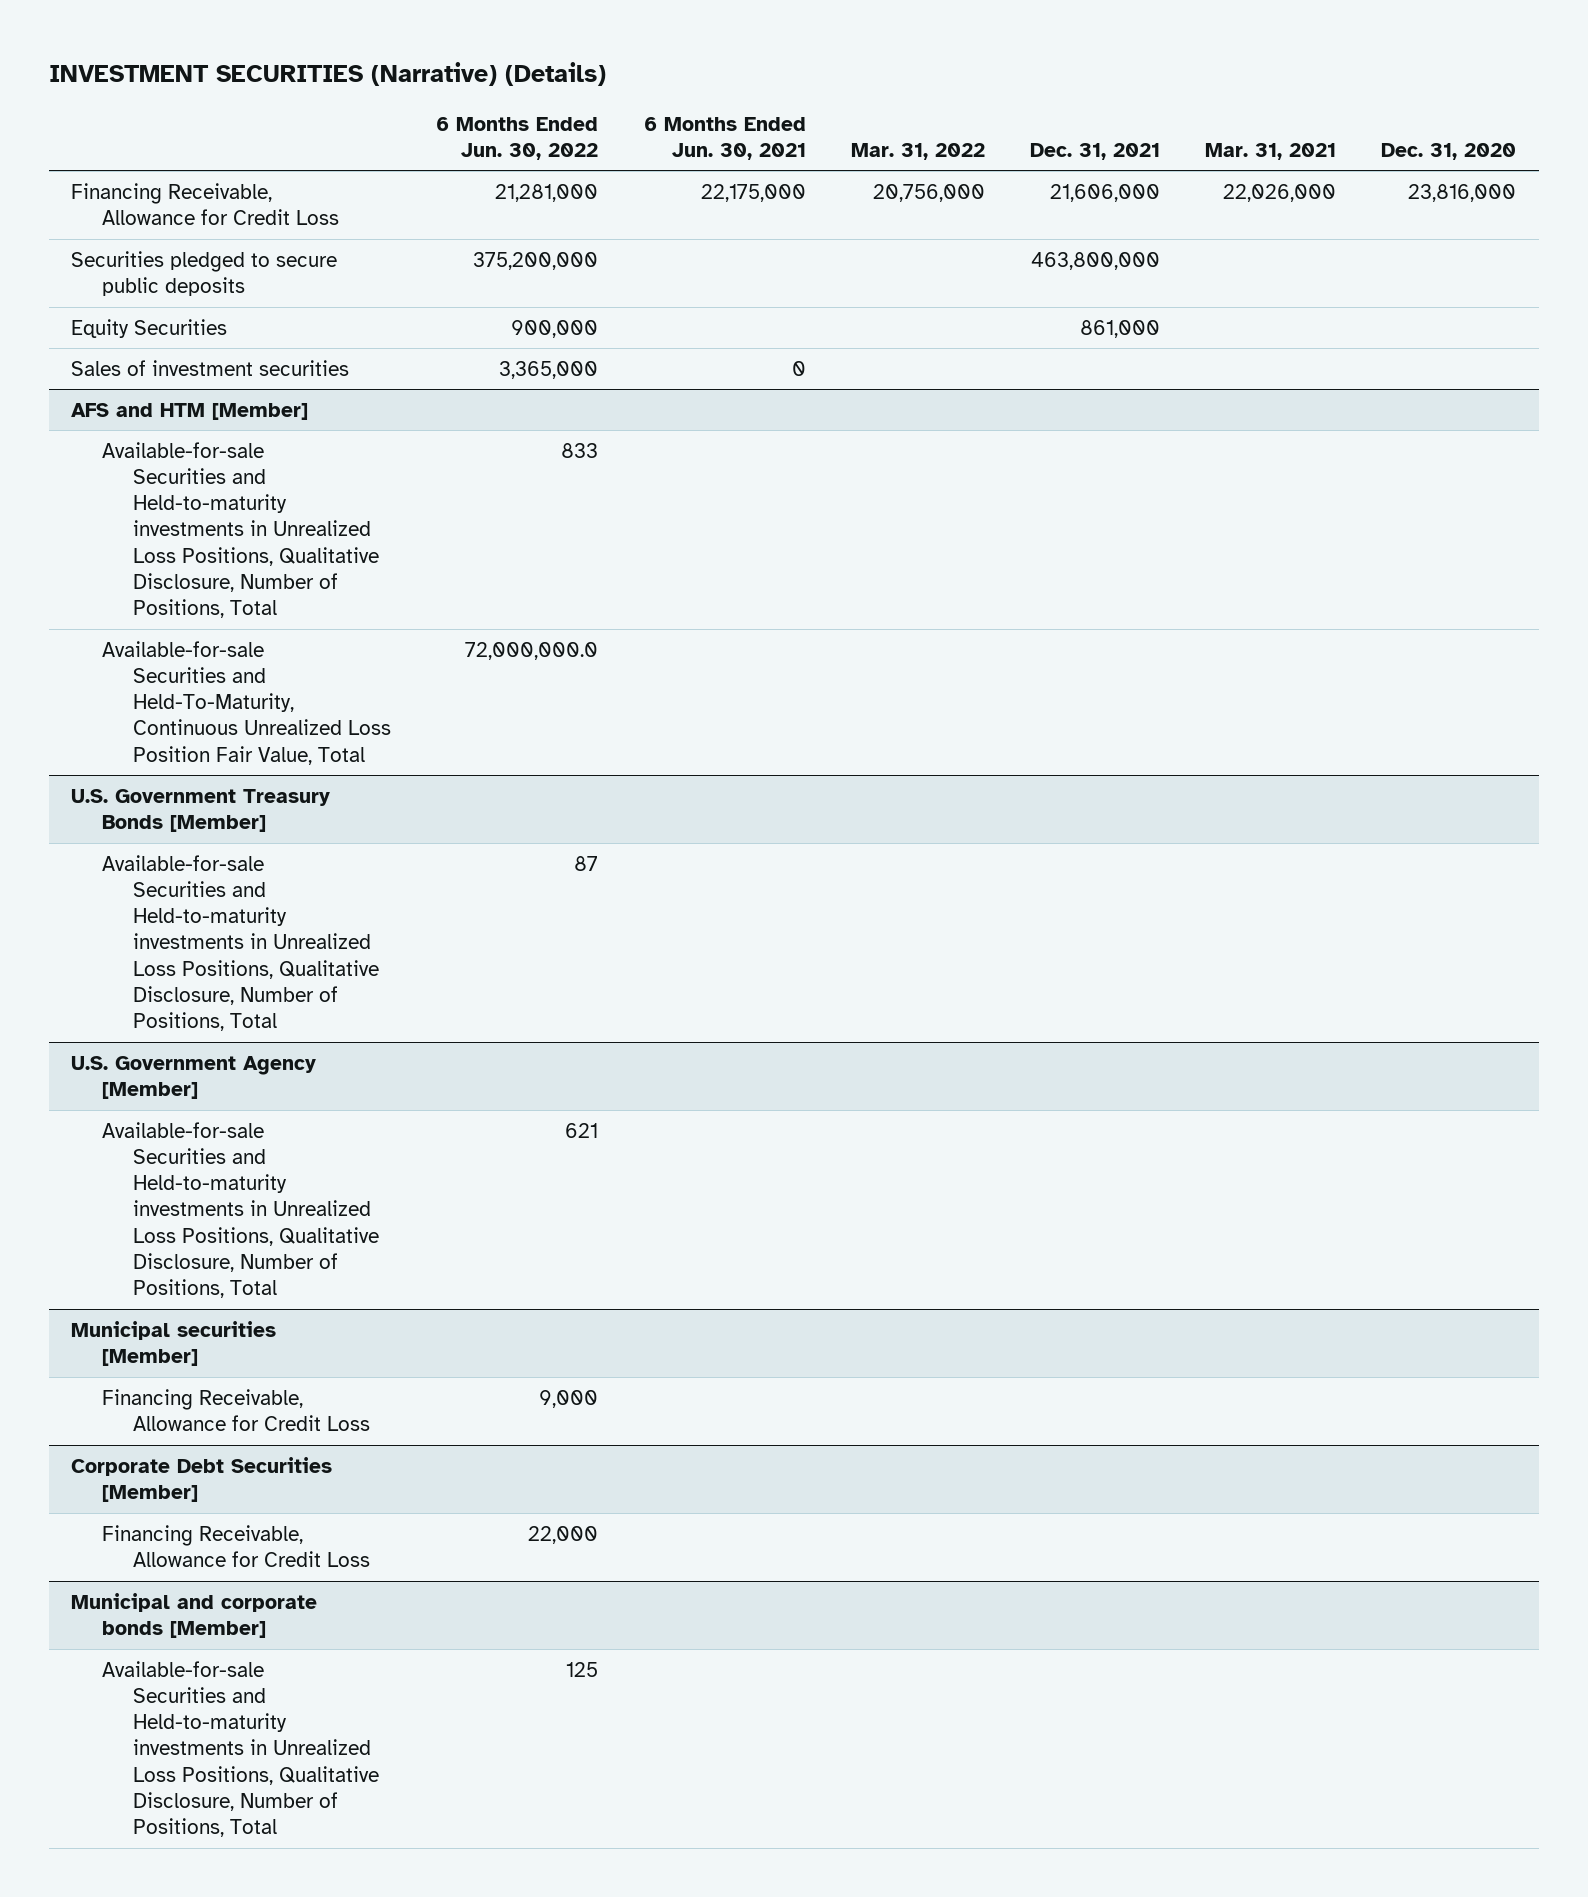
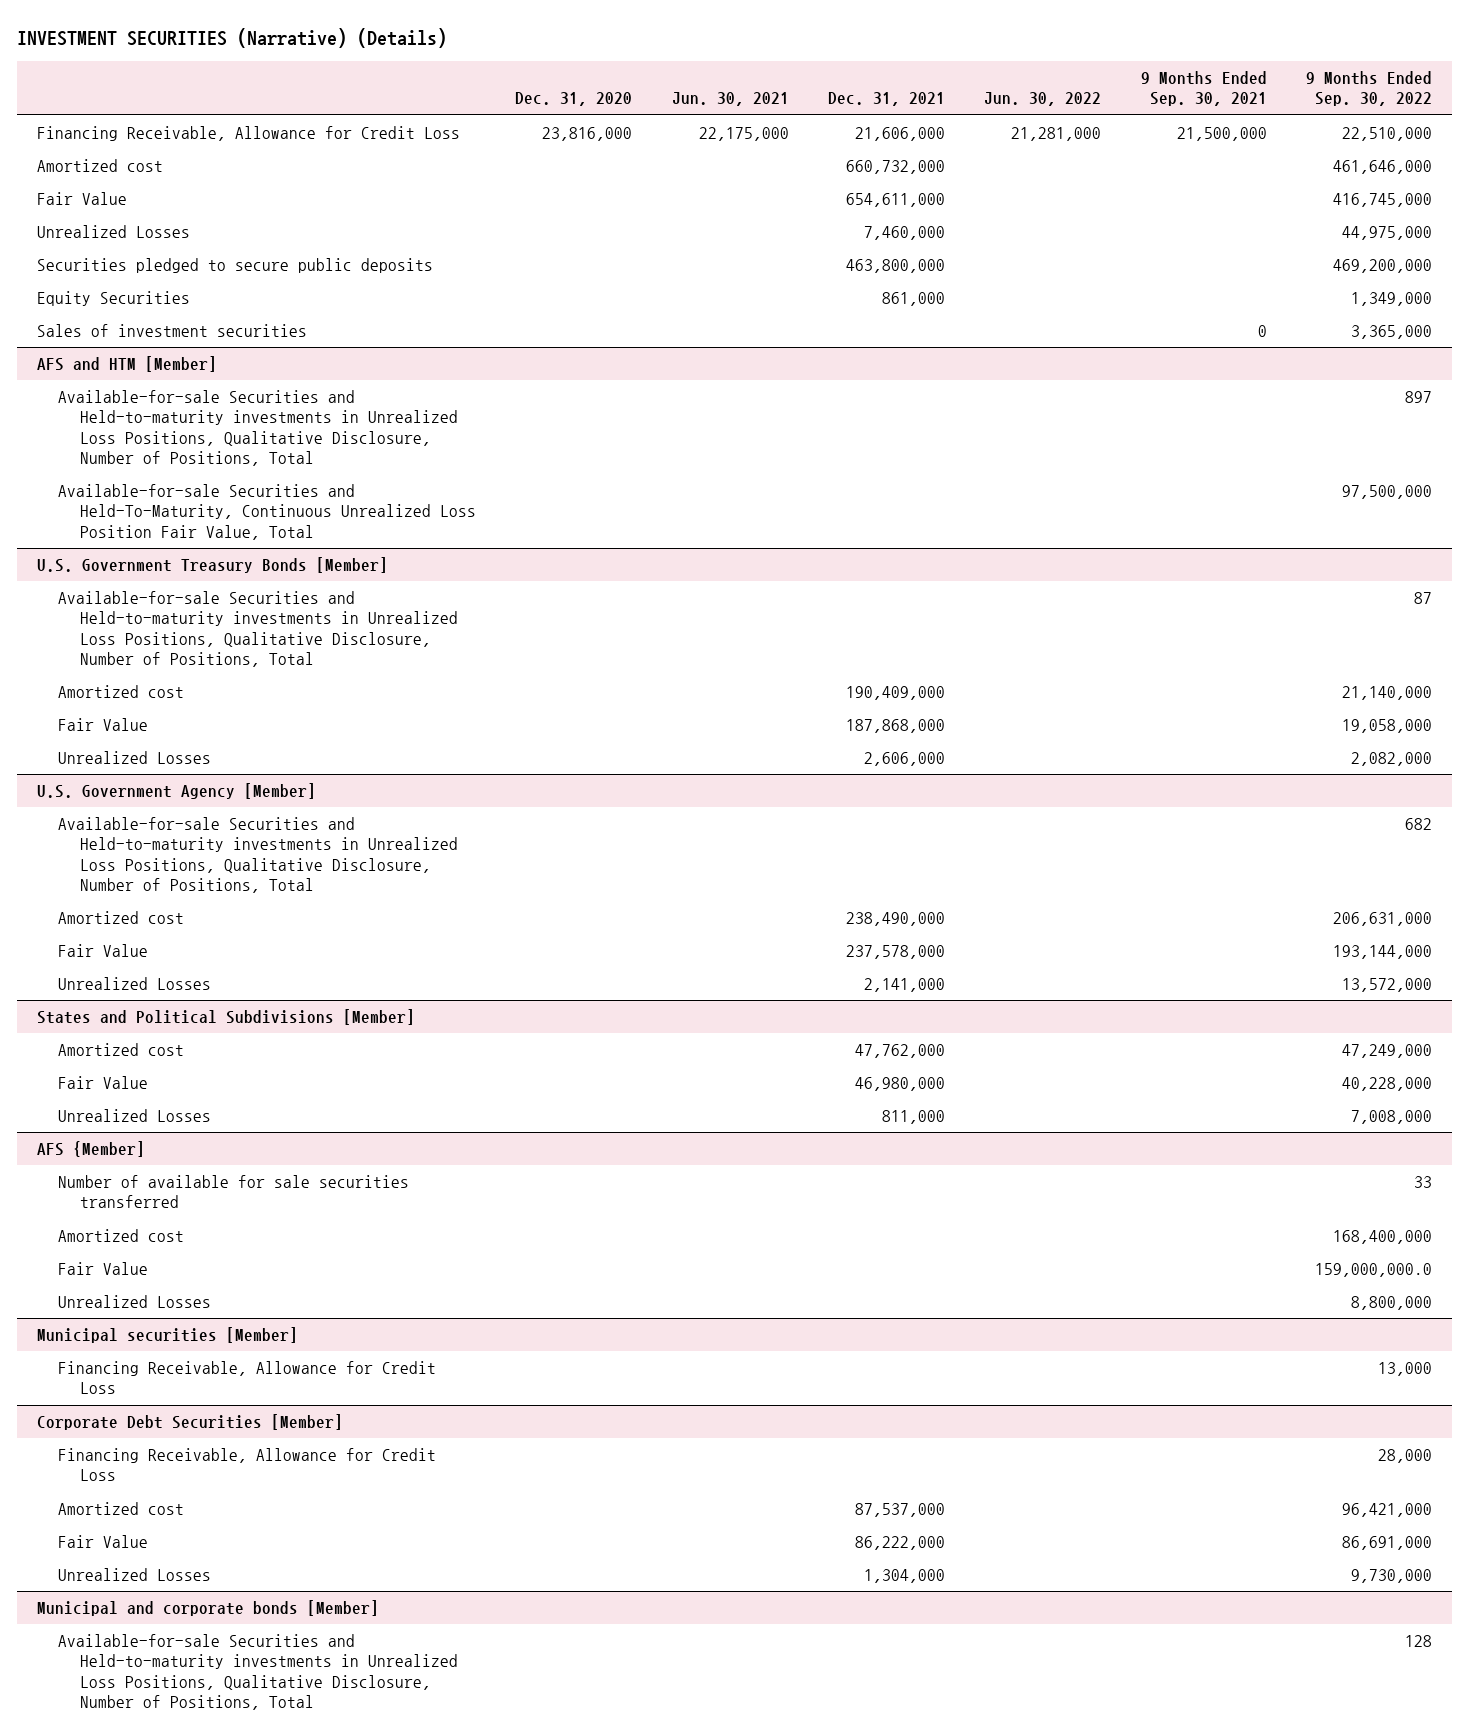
- | 6 Months Ended Jun. 30, 2022 | 6 Months Ended Jun. 30, 2021 | Mar. 31, 2022 | Dec. 31, 2021 | Mar. 31, 2021 | Dec. 31, 2020
+ | Dec. 31, 2020 | Jun. 30, 2021 | Dec. 31, 2021 | Jun. 30, 2022 | 9 Months Ended Sep. 30, 2021 | 9 Months Ended Sep. 30, 2022
+ Amortized cost | | | 660,732,000 | | | 461,646,000
+ Fair Value | | | 654,611,000 | | | 416,745,000
+ Unrealized Losses | | | 7,460,000 | | | 44,975,000
@ U.S. Government Treasury Bonds [Member]
+ Amortized cost | | | 190,409,000 | | | 21,140,000
+ Fair Value | | | 187,868,000 | | | 19,058,000
+ Unrealized Losses | | | 2,606,000 | | | 2,082,000
@ U.S. Government Agency [Member]
+ Amortized cost | | | 238,490,000 | | | 206,631,000
+ Fair Value | | | 237,578,000 | | | 193,144,000
+ Unrealized Losses | | | 2,141,000 | | | 13,572,000
+ States and Political Subdivisions [Member]
+ Amortized cost | | | 47,762,000 | | | 47,249,000
+ Fair Value | | | 46,980,000 | | | 40,228,000
+ Unrealized Losses | | | 811,000 | | | 7,008,000
+ AFS {Member]
+ Number of available for sale securities transferred | | | | | | 33
+ Amortized cost | | | | | | 168,400,000
+ Fair Value | | | | | | 159,000,000.0
+ Unrealized Losses | | | | | | 8,800,000
@ Corporate Debt Securities [Member]
+ Amortized cost | | | 87,537,000 | | | 96,421,000
+ Fair Value | | | 86,222,000 | | | 86,691,000
+ Unrealized Losses | | | 1,304,000 | | | 9,730,000

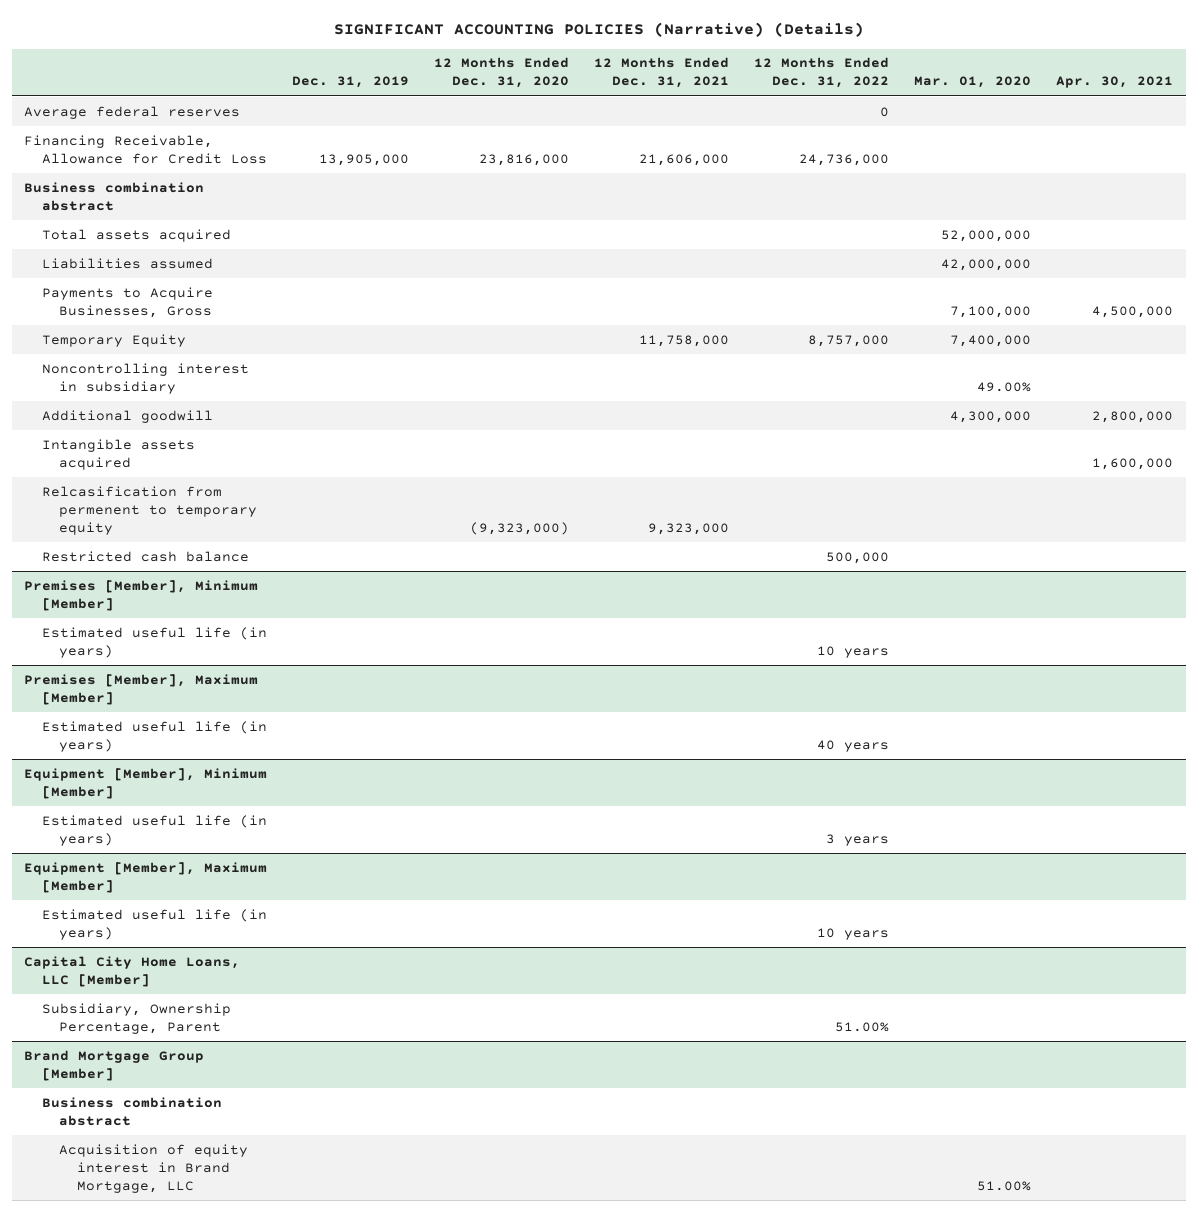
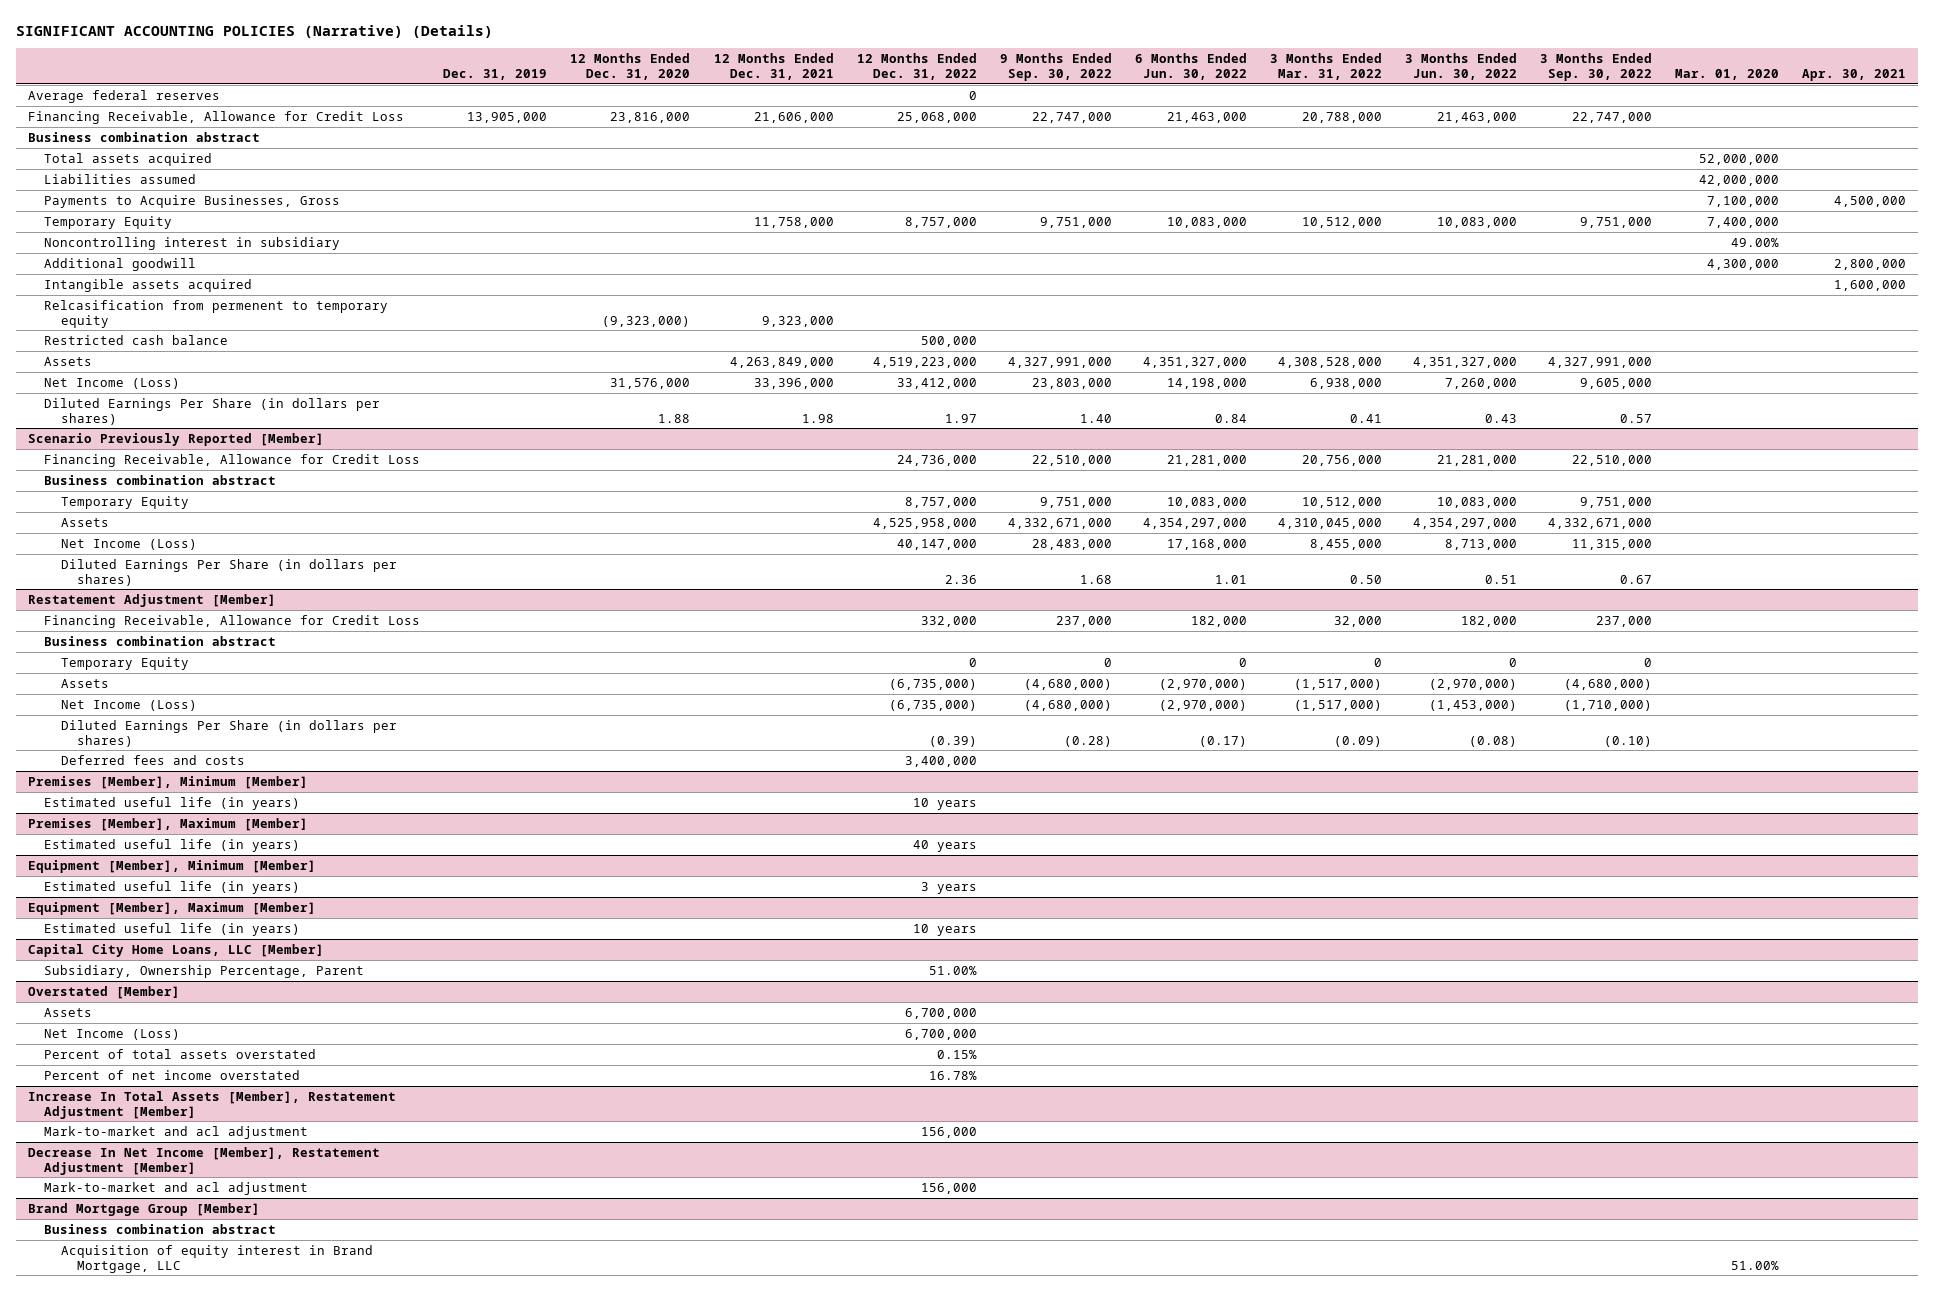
- | Dec. 31, 2019 | 12 Months Ended Dec. 31, 2020 | 12 Months Ended Dec. 31, 2021 | 12 Months Ended Dec. 31, 2022 | Mar. 01, 2020 | Apr. 30, 2021
+ | Dec. 31, 2019 | 12 Months Ended Dec. 31, 2020 | 12 Months Ended Dec. 31, 2021 | 12 Months Ended Dec. 31, 2022 | 9 Months Ended Sep. 30, 2022 | 6 Months Ended Jun. 30, 2022 | 3 Months Ended Mar. 31, 2022 | 3 Months Ended Jun. 30, 2022 | 3 Months Ended Sep. 30, 2022 | Mar. 01, 2020 | Apr. 30, 2021
- Financing Receivable, Allowance for Credit Loss | 13,905,000 | 23,816,000 | 21,606,000 | 24,736,000 | |
+ Financing Receivable, Allowance for Credit Loss | 13,905,000 | 23,816,000 | 21,606,000 | 25,068,000 | 22,747,000 | 21,463,000 | 20,788,000 | 21,463,000 | 22,747,000 | |
+ Assets | | | 4,263,849,000 | 4,519,223,000 | 4,327,991,000 | 4,351,327,000 | 4,308,528,000 | 4,351,327,000 | 4,327,991,000 | |
+ Net Income (Loss) | | 31,576,000 | 33,396,000 | 33,412,000 | 23,803,000 | 14,198,000 | 6,938,000 | 7,260,000 | 9,605,000 | |
+ Diluted Earnings Per Share (in dollars per shares) | | 1.88 | 1.98 | 1.97 | 1.40 | 0.84 | 0.41 | 0.43 | 0.57 | |
+ Scenario Previously Reported [Member]
+ Financing Receivable, Allowance for Credit Loss | | | | 24,736,000 | 22,510,000 | 21,281,000 | 20,756,000 | 21,281,000 | 22,510,000 | |
+ Business combination abstract
+ Temporary Equity | | | | 8,757,000 | 9,751,000 | 10,083,000 | 10,512,000 | 10,083,000 | 9,751,000 | |
+ Assets | | | | 4,525,958,000 | 4,332,671,000 | 4,354,297,000 | 4,310,045,000 | 4,354,297,000 | 4,332,671,000 | |
+ Net Income (Loss) | | | | 40,147,000 | 28,483,000 | 17,168,000 | 8,455,000 | 8,713,000 | 11,315,000 | |
+ Diluted Earnings Per Share (in dollars per shares) | | | | 2.36 | 1.68 | 1.01 | 0.50 | 0.51 | 0.67 | |
+ Restatement Adjustment [Member]
+ Financing Receivable, Allowance for Credit Loss | | | | 332,000 | 237,000 | 182,000 | 32,000 | 182,000 | 237,000 | |
+ Business combination abstract
+ Temporary Equity | | | | 0 | 0 | 0 | 0 | 0 | 0 | |
+ Assets | | | | (6,735,000) | (4,680,000) | (2,970,000) | (1,517,000) | (2,970,000) | (4,680,000) | |
+ Net Income (Loss) | | | | (6,735,000) | (4,680,000) | (2,970,000) | (1,517,000) | (1,453,000) | (1,710,000) | |
+ Diluted Earnings Per Share (in dollars per shares) | | | | (0.39) | (0.28) | (0.17) | (0.09) | (0.08) | (0.10) | |
+ Deferred fees and costs | | | | 3,400,000 | | | | | | |
+ Overstated [Member]
+ Assets | | | | 6,700,000 | | | | | | |
+ Net Income (Loss) | | | | 6,700,000 | | | | | | |
+ Percent of total assets overstated | | | | 0.15% | | | | | | |
+ Percent of net income overstated | | | | 16.78% | | | | | | |
+ Increase In Total Assets [Member], Restatement Adjustment [Member]
+ Mark-to-market and acl adjustment | | | | 156,000 | | | | | | |
+ Decrease In Net Income [Member], Restatement Adjustment [Member]
+ Mark-to-market and acl adjustment | | | | 156,000 | | | | | | |

